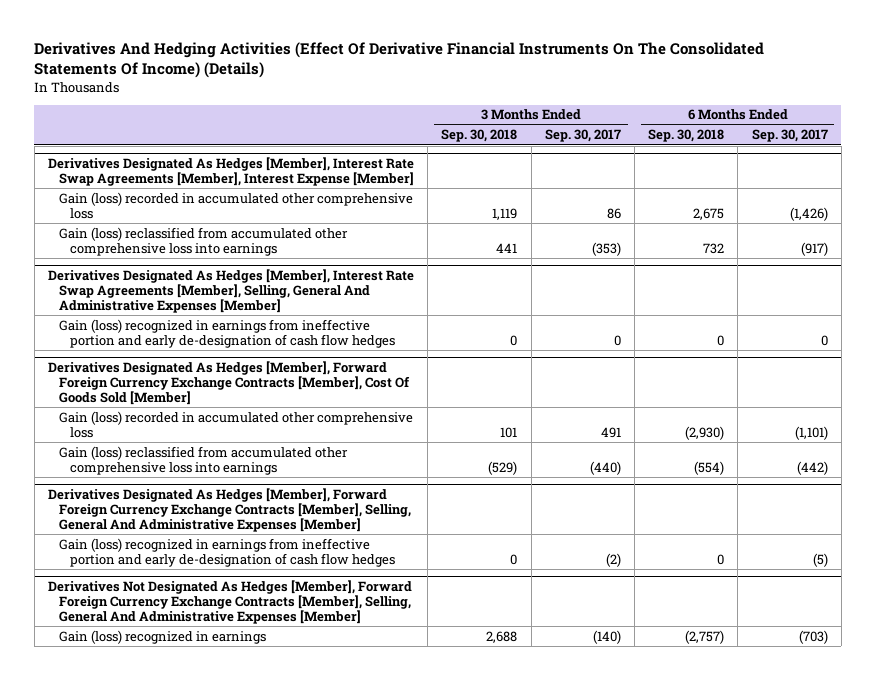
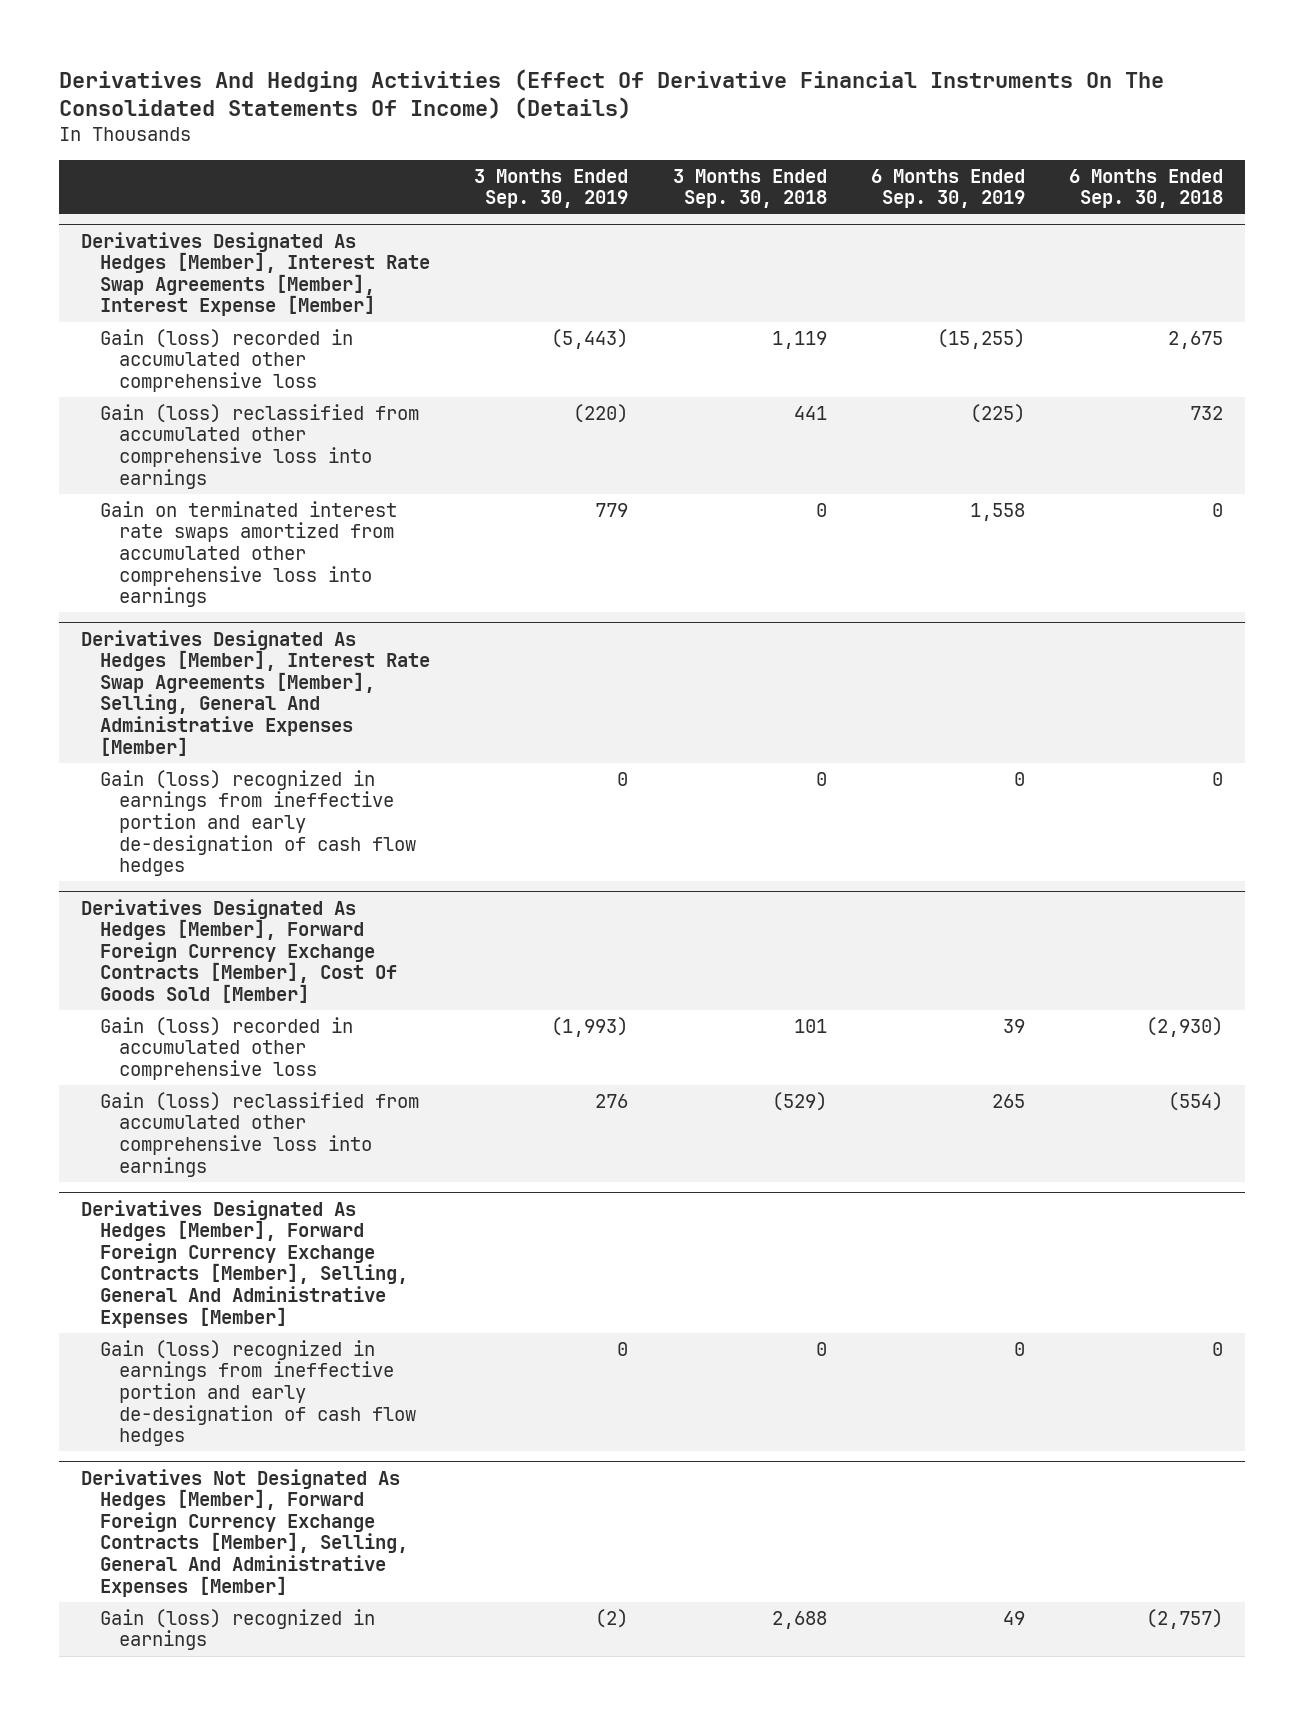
- | 3 Months Ended Sep. 30, 2018 | 3 Months Ended Sep. 30, 2017 | 6 Months Ended Sep. 30, 2018 | 6 Months Ended Sep. 30, 2017
+ | 3 Months Ended Sep. 30, 2019 | 3 Months Ended Sep. 30, 2018 | 6 Months Ended Sep. 30, 2019 | 6 Months Ended Sep. 30, 2018
@ Derivatives Designated As Hedges [Member], Interest Rate Swap Agreements [Member], Interest Expense [Member]
+ Gain on terminated interest rate swaps amortized from accumulated other comprehensive loss into earnings | 779 | 0 | 1,558 | 0

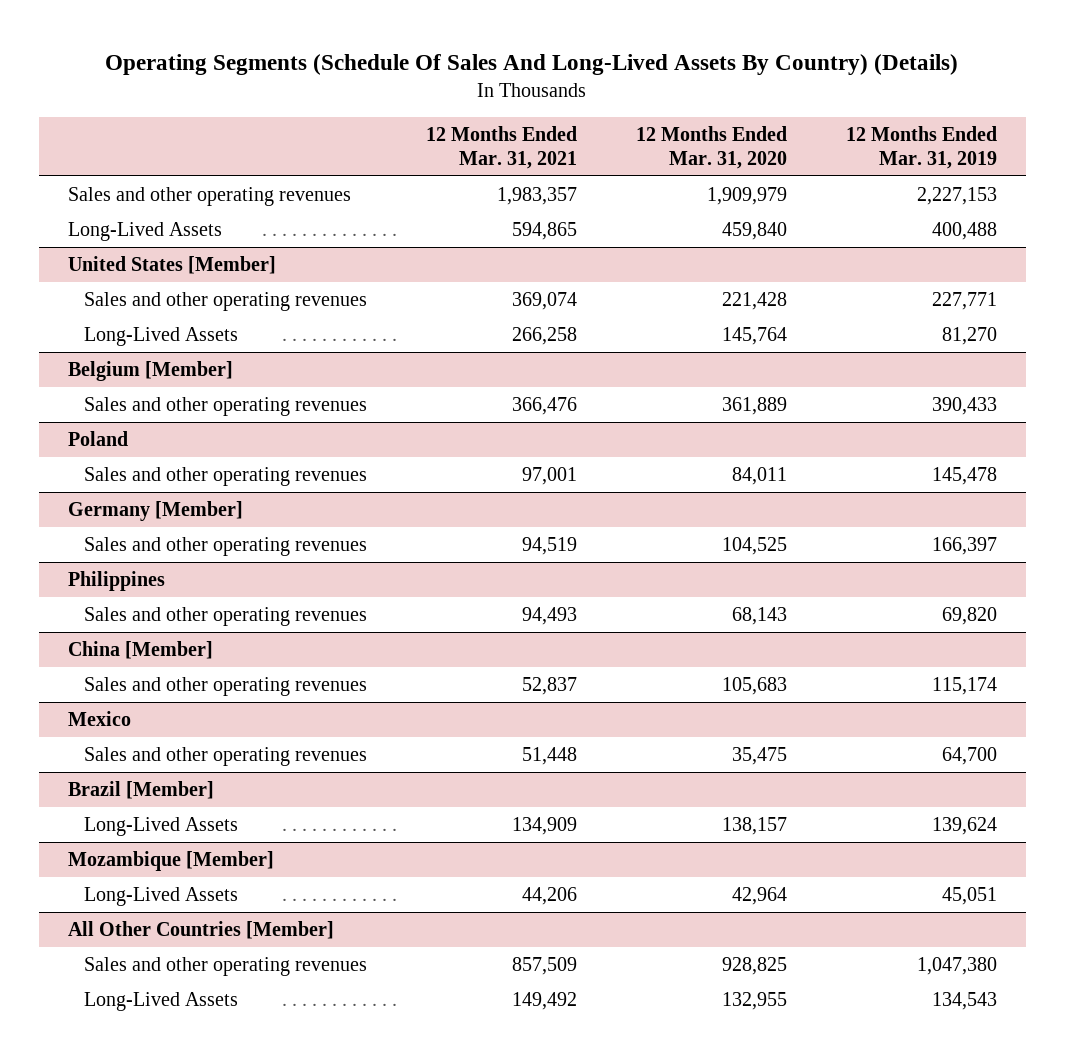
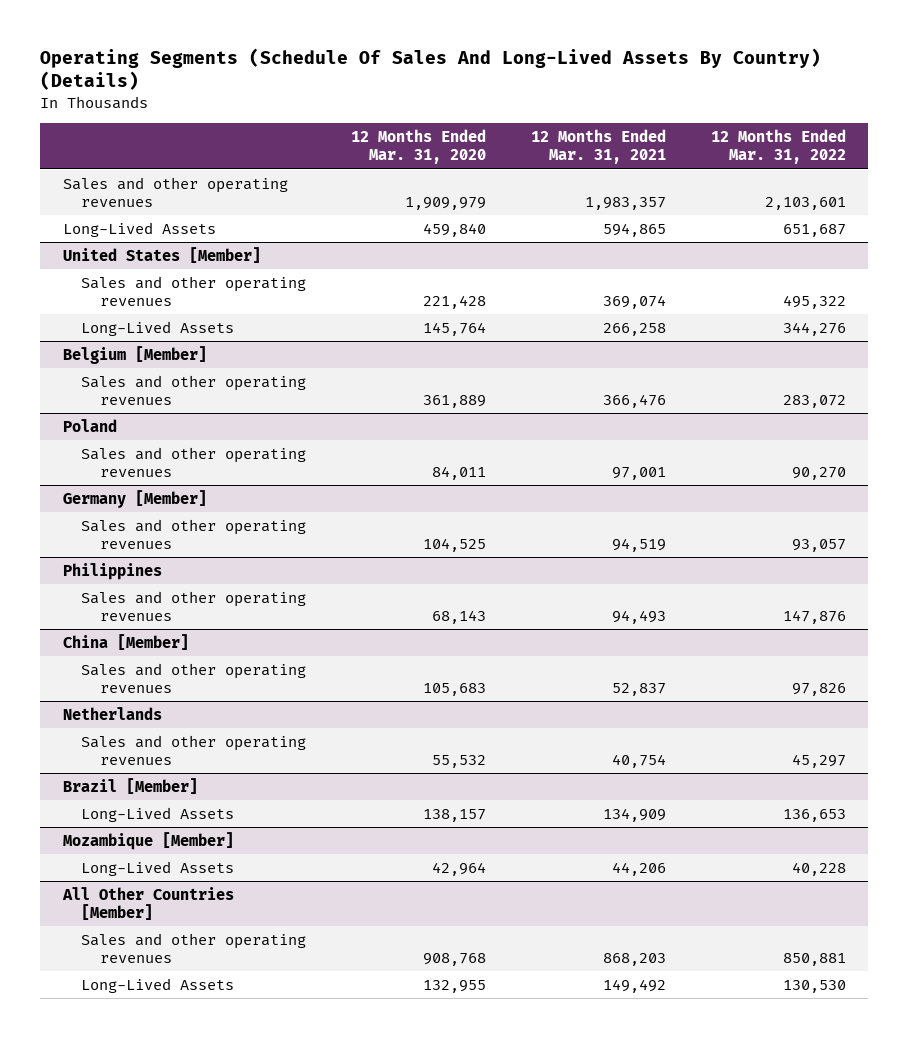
- | 12 Months Ended Mar. 31, 2021 | 12 Months Ended Mar. 31, 2020 | 12 Months Ended Mar. 31, 2019
+ | 12 Months Ended Mar. 31, 2020 | 12 Months Ended Mar. 31, 2021 | 12 Months Ended Mar. 31, 2022
- Mexico
- Sales and other operating revenues | 51,448 | 35,475 | 64,700
+ Netherlands
+ Sales and other operating revenues | 55,532 | 40,754 | 45,297
@ All Other Countries [Member]
- Sales and other operating revenues | 857,509 | 928,825 | 1,047,380
+ Sales and other operating revenues | 908,768 | 868,203 | 850,881

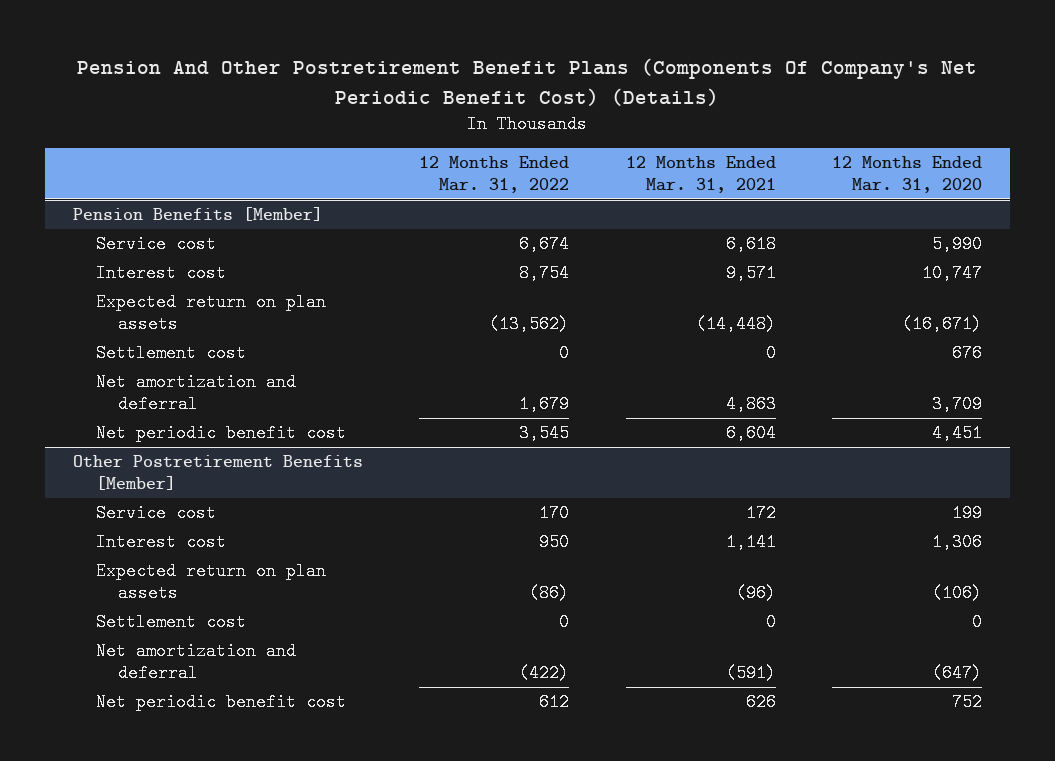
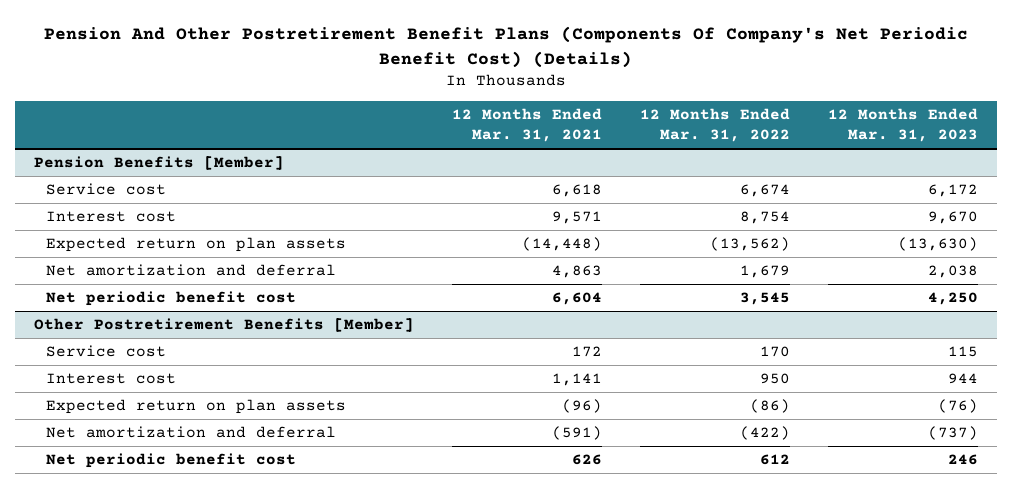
- | 12 Months Ended Mar. 31, 2022 | 12 Months Ended Mar. 31, 2021 | 12 Months Ended Mar. 31, 2020
+ | 12 Months Ended Mar. 31, 2021 | 12 Months Ended Mar. 31, 2022 | 12 Months Ended Mar. 31, 2023
@ Pension Benefits [Member]
- Settlement cost | 0 | 0 | 676
@ Other Postretirement Benefits [Member]
- Settlement cost | 0 | 0 | 0

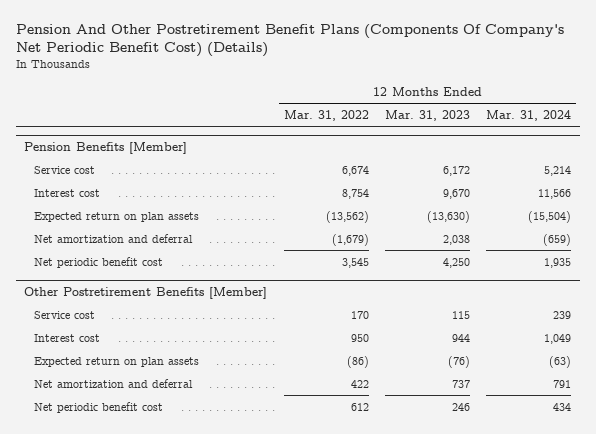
- | 12 Months Ended Mar. 31, 2021 | 12 Months Ended Mar. 31, 2022 | 12 Months Ended Mar. 31, 2023
+ | 12 Months Ended Mar. 31, 2022 | 12 Months Ended Mar. 31, 2023 | 12 Months Ended Mar. 31, 2024
@ Pension Benefits [Member]
- Net amortization and deferral | 4,863 | 1,679 | 2,038
+ Net amortization and deferral | (1,679) | 2,038 | (659)
@ Other Postretirement Benefits [Member]
- Net amortization and deferral | (591) | (422) | (737)
+ Net amortization and deferral | 422 | 737 | 791

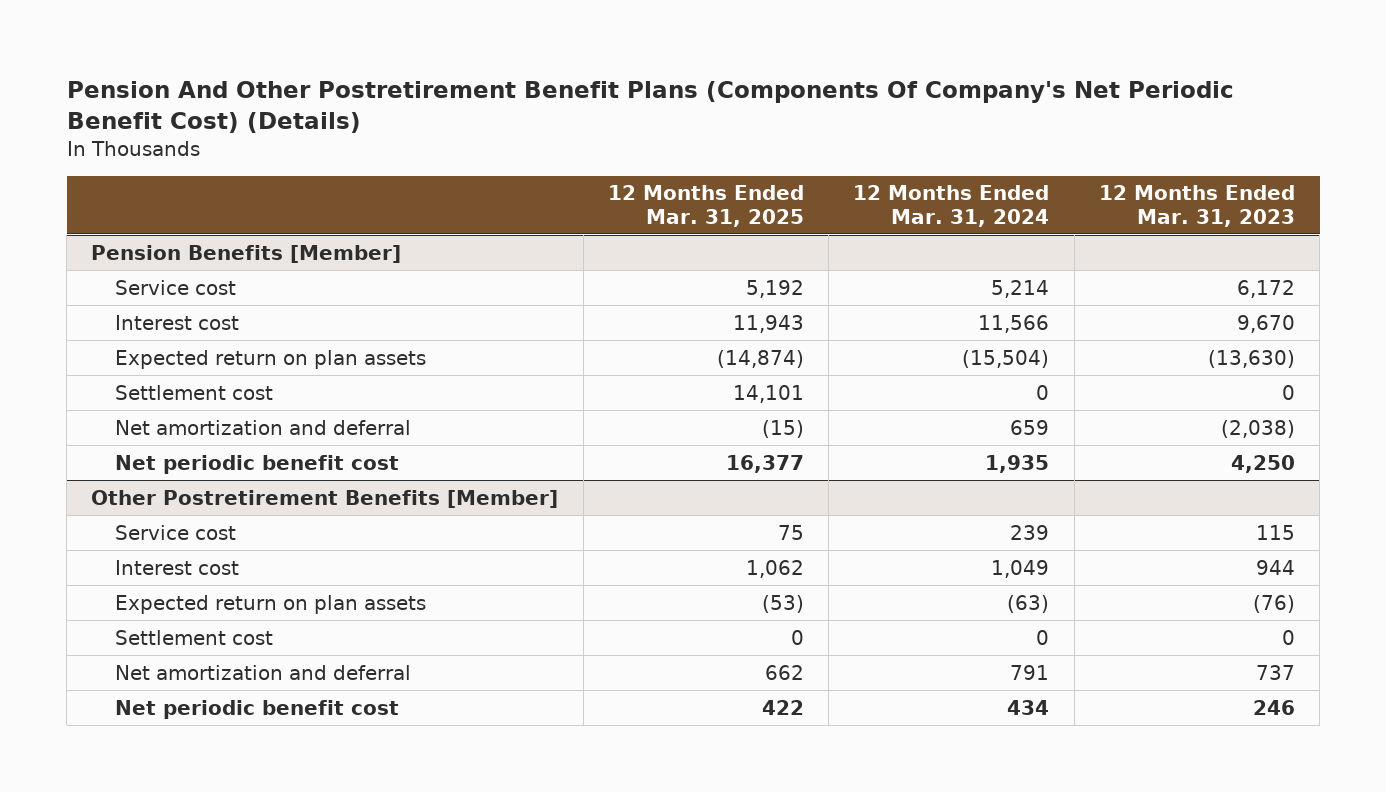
- | 12 Months Ended Mar. 31, 2022 | 12 Months Ended Mar. 31, 2023 | 12 Months Ended Mar. 31, 2024
+ | 12 Months Ended Mar. 31, 2025 | 12 Months Ended Mar. 31, 2024 | 12 Months Ended Mar. 31, 2023
@ Pension Benefits [Member]
- Net amortization and deferral | (1,679) | 2,038 | (659)
+ Settlement cost | 14,101 | 0 | 0
+ Net amortization and deferral | (15) | 659 | (2,038)
@ Other Postretirement Benefits [Member]
+ Settlement cost | 0 | 0 | 0

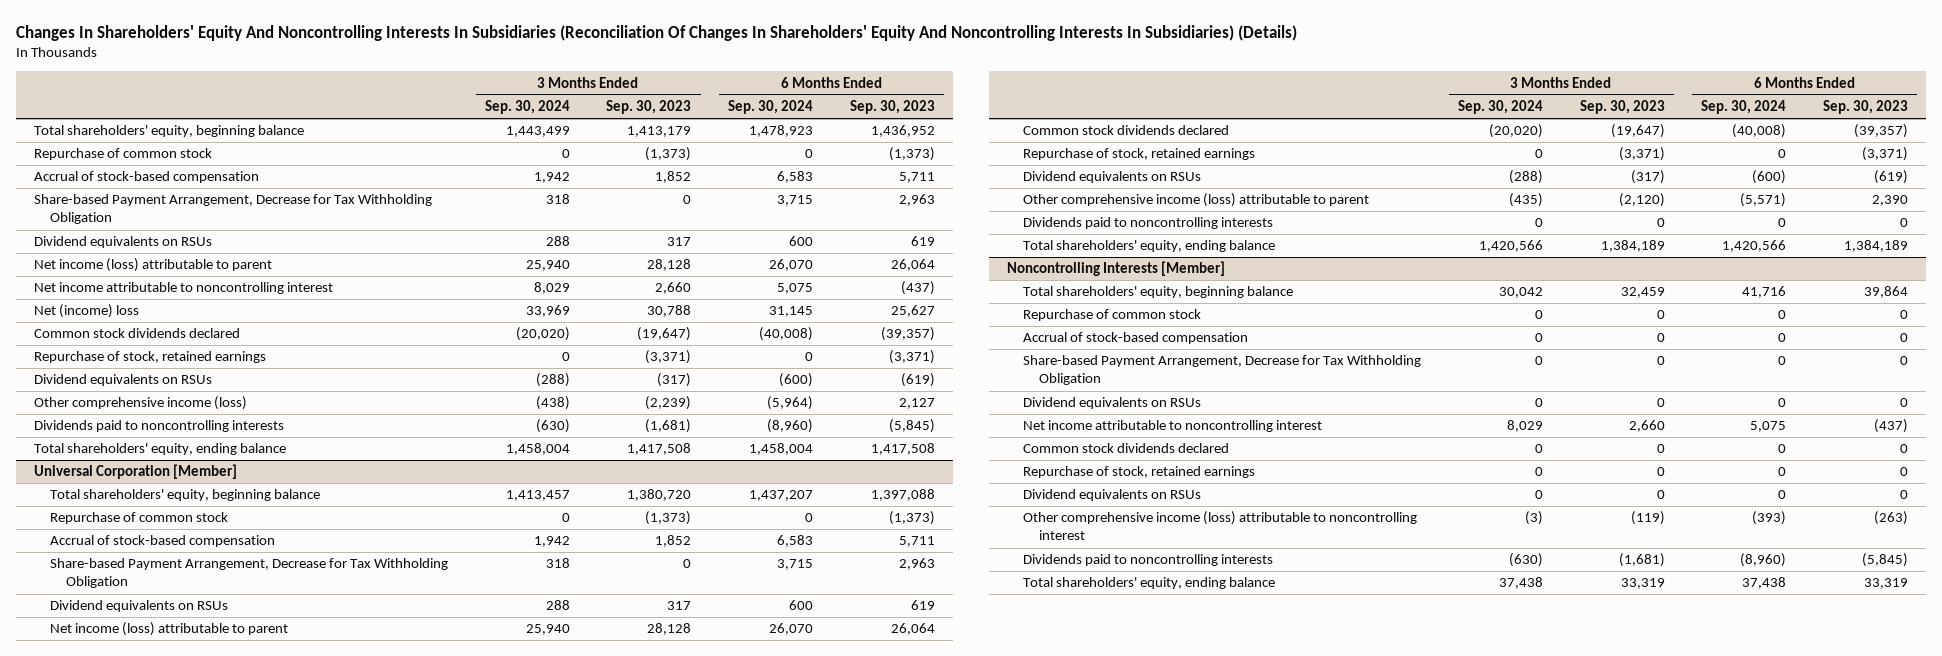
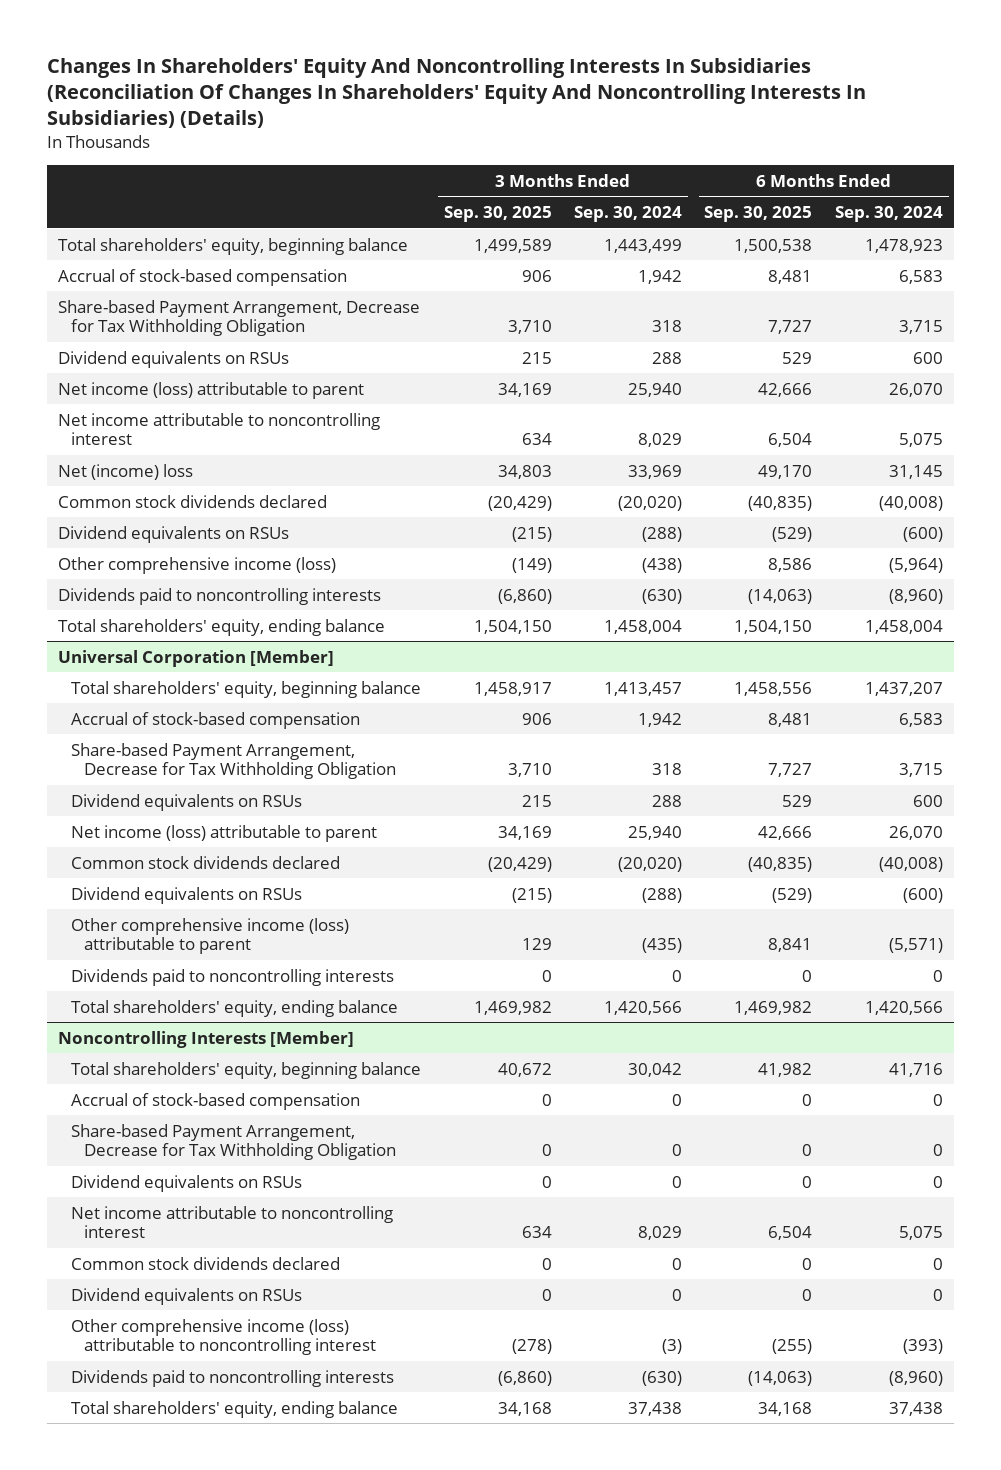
- | 3 Months Ended Sep. 30, 2024 | 3 Months Ended Sep. 30, 2023 | 6 Months Ended Sep. 30, 2024 | 6 Months Ended Sep. 30, 2023
+ | 3 Months Ended Sep. 30, 2025 | 3 Months Ended Sep. 30, 2024 | 6 Months Ended Sep. 30, 2025 | 6 Months Ended Sep. 30, 2024
- Repurchase of common stock | 0 | (1,373) | 0 | (1,373)
- Repurchase of stock, retained earnings | 0 | (3,371) | 0 | (3,371)
@ Universal Corporation [Member]
- Repurchase of common stock | 0 | (1,373) | 0 | (1,373)
- Repurchase of stock, retained earnings | 0 | (3,371) | 0 | (3,371)
@ Noncontrolling Interests [Member]
- Repurchase of common stock | 0 | 0 | 0 | 0
- Repurchase of stock, retained earnings | 0 | 0 | 0 | 0

